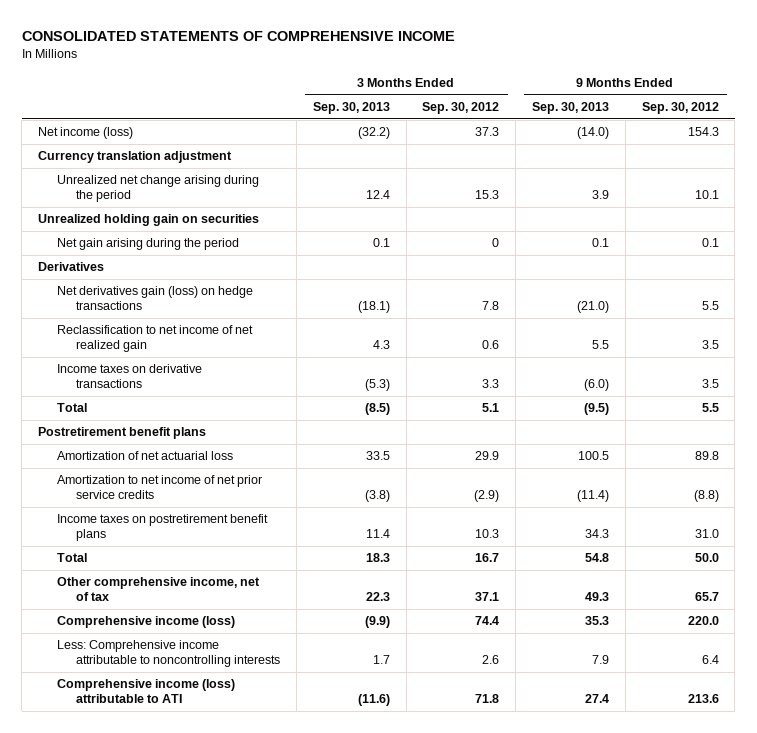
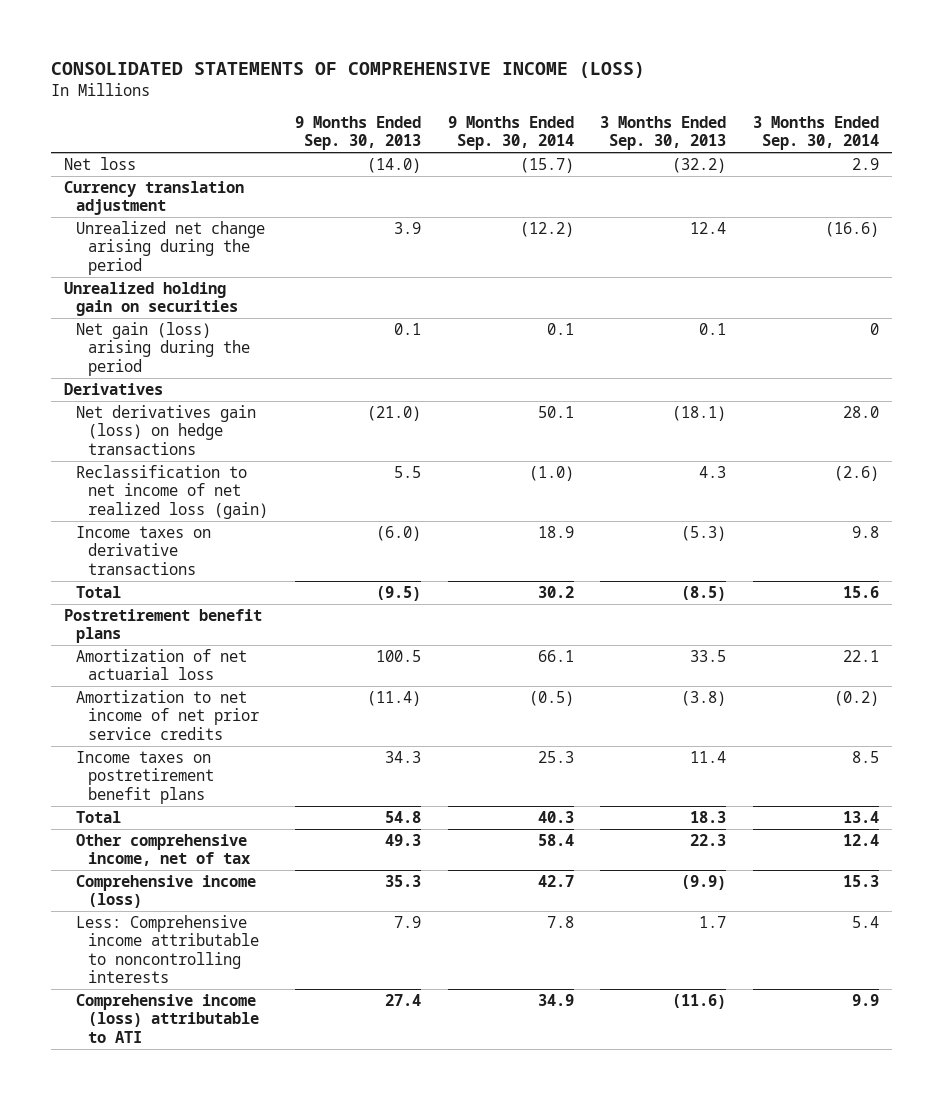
- CONSOLIDATED STATEMENTS OF COMPREHENSIVE INCOME
+ CONSOLIDATED STATEMENTS OF COMPREHENSIVE INCOME (LOSS)
- | 3 Months Ended Sep. 30, 2013 | 3 Months Ended Sep. 30, 2012 | 9 Months Ended Sep. 30, 2013 | 9 Months Ended Sep. 30, 2012
+ | 9 Months Ended Sep. 30, 2013 | 9 Months Ended Sep. 30, 2014 | 3 Months Ended Sep. 30, 2013 | 3 Months Ended Sep. 30, 2014
- Net income (loss) | (32.2) | 37.3 | (14.0) | 154.3
+ Net loss | (14.0) | (15.7) | (32.2) | 2.9
- Net gain arising during the period | 0.1 | 0 | 0.1 | 0.1
+ Net gain (loss) arising during the period | 0.1 | 0.1 | 0.1 | 0
- Reclassification to net income of net realized gain | 4.3 | 0.6 | 5.5 | 3.5
+ Reclassification to net income of net realized loss (gain) | 5.5 | (1.0) | 4.3 | (2.6)

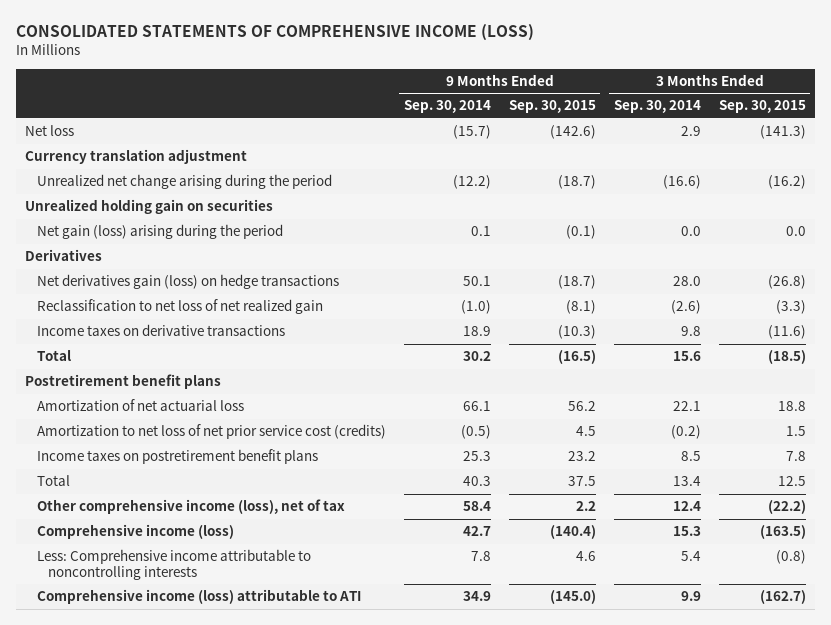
- | 9 Months Ended Sep. 30, 2013 | 9 Months Ended Sep. 30, 2014 | 3 Months Ended Sep. 30, 2013 | 3 Months Ended Sep. 30, 2014
+ | 9 Months Ended Sep. 30, 2014 | 9 Months Ended Sep. 30, 2015 | 3 Months Ended Sep. 30, 2014 | 3 Months Ended Sep. 30, 2015
- Net gain (loss) arising during the period | 0.1 | 0.1 | 0.1 | 0
+ Net gain (loss) arising during the period | 0.1 | (0.1) | 0.0 | 0.0
- Reclassification to net income of net realized loss (gain) | 5.5 | (1.0) | 4.3 | (2.6)
+ Reclassification to net loss of net realized gain | (1.0) | (8.1) | (2.6) | (3.3)
- Amortization to net income of net prior service credits | (11.4) | (0.5) | (3.8) | (0.2)
+ Amortization to net loss of net prior service cost (credits) | (0.5) | 4.5 | (0.2) | 1.5
- Other comprehensive income, net of tax | 49.3 | 58.4 | 22.3 | 12.4
+ Other comprehensive income (loss), net of tax | 58.4 | 2.2 | 12.4 | (22.2)

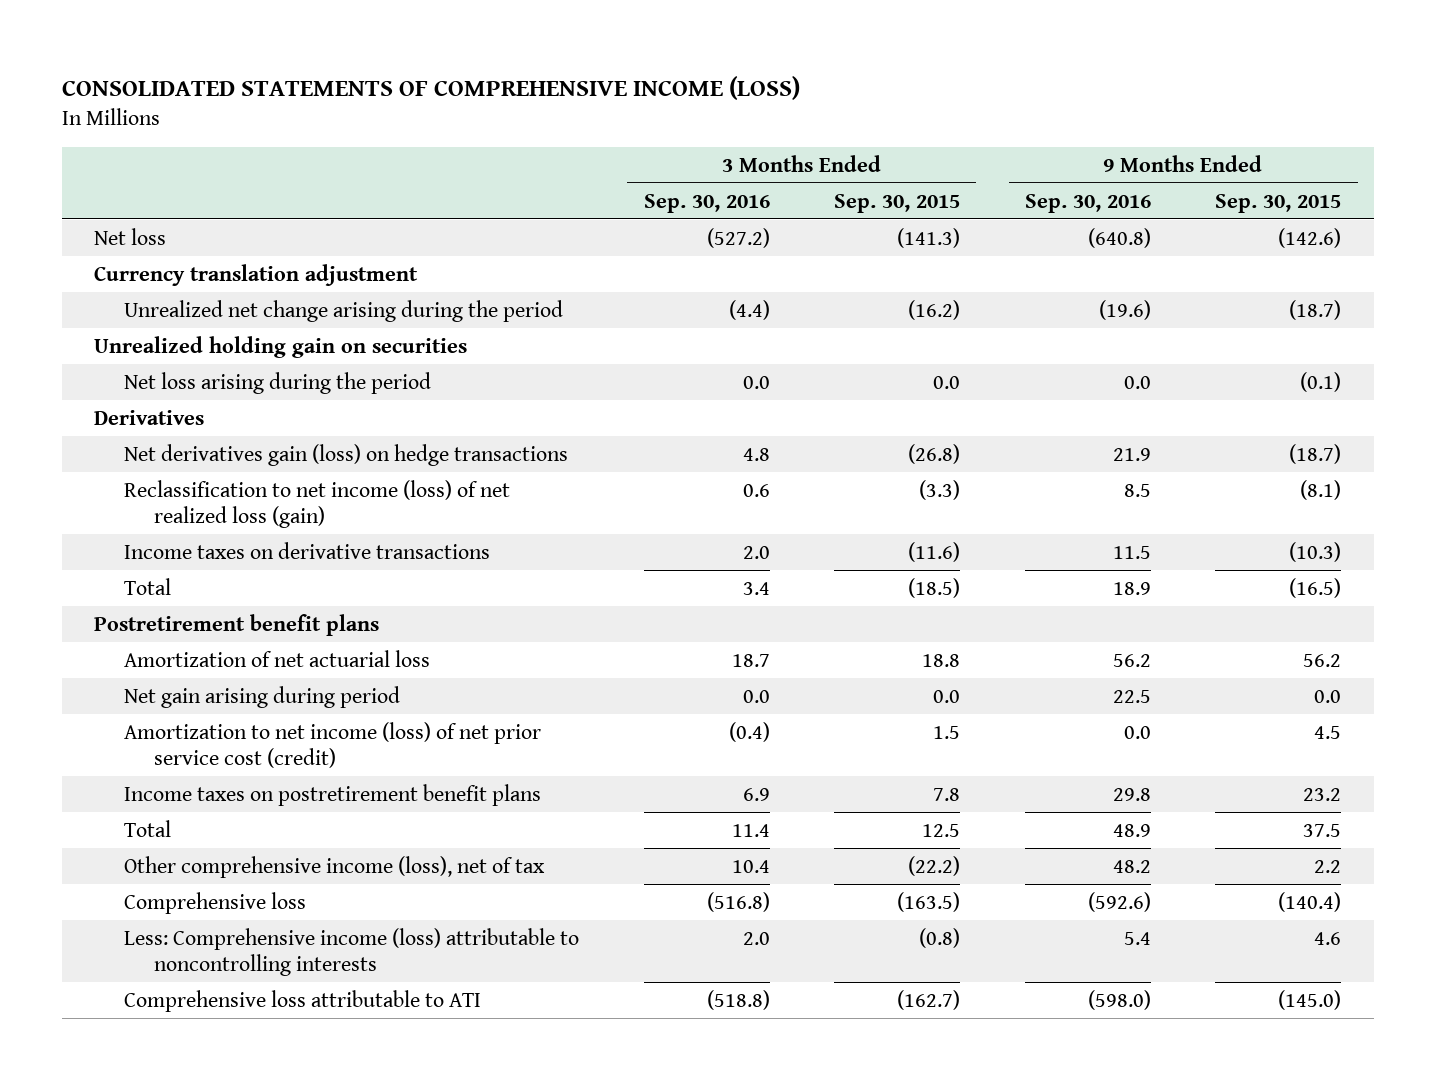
- | 9 Months Ended Sep. 30, 2014 | 9 Months Ended Sep. 30, 2015 | 3 Months Ended Sep. 30, 2014 | 3 Months Ended Sep. 30, 2015
+ | 3 Months Ended Sep. 30, 2016 | 3 Months Ended Sep. 30, 2015 | 9 Months Ended Sep. 30, 2016 | 9 Months Ended Sep. 30, 2015
- Net gain (loss) arising during the period | 0.1 | (0.1) | 0.0 | 0.0
+ Net loss arising during the period | 0.0 | 0.0 | 0.0 | (0.1)
- Reclassification to net loss of net realized gain | (1.0) | (8.1) | (2.6) | (3.3)
+ Reclassification to net income (loss) of net realized loss (gain) | 0.6 | (3.3) | 8.5 | (8.1)
- Amortization to net loss of net prior service cost (credits) | (0.5) | 4.5 | (0.2) | 1.5
+ Net gain arising during period | 0.0 | 0.0 | 22.5 | 0.0
+ Amortization to net income (loss) of net prior service cost (credit) | (0.4) | 1.5 | 0.0 | 4.5
- Comprehensive income (loss) | 42.7 | (140.4) | 15.3 | (163.5)
- Less: Comprehensive income attributable to noncontrolling interests | 7.8 | 4.6 | 5.4 | (0.8)
- Comprehensive income (loss) attributable to ATI | 34.9 | (145.0) | 9.9 | (162.7)
+ Comprehensive loss | (516.8) | (163.5) | (592.6) | (140.4)
+ Less: Comprehensive income (loss) attributable to noncontrolling interests | 2.0 | (0.8) | 5.4 | 4.6
+ Comprehensive loss attributable to ATI | (518.8) | (162.7) | (598.0) | (145.0)

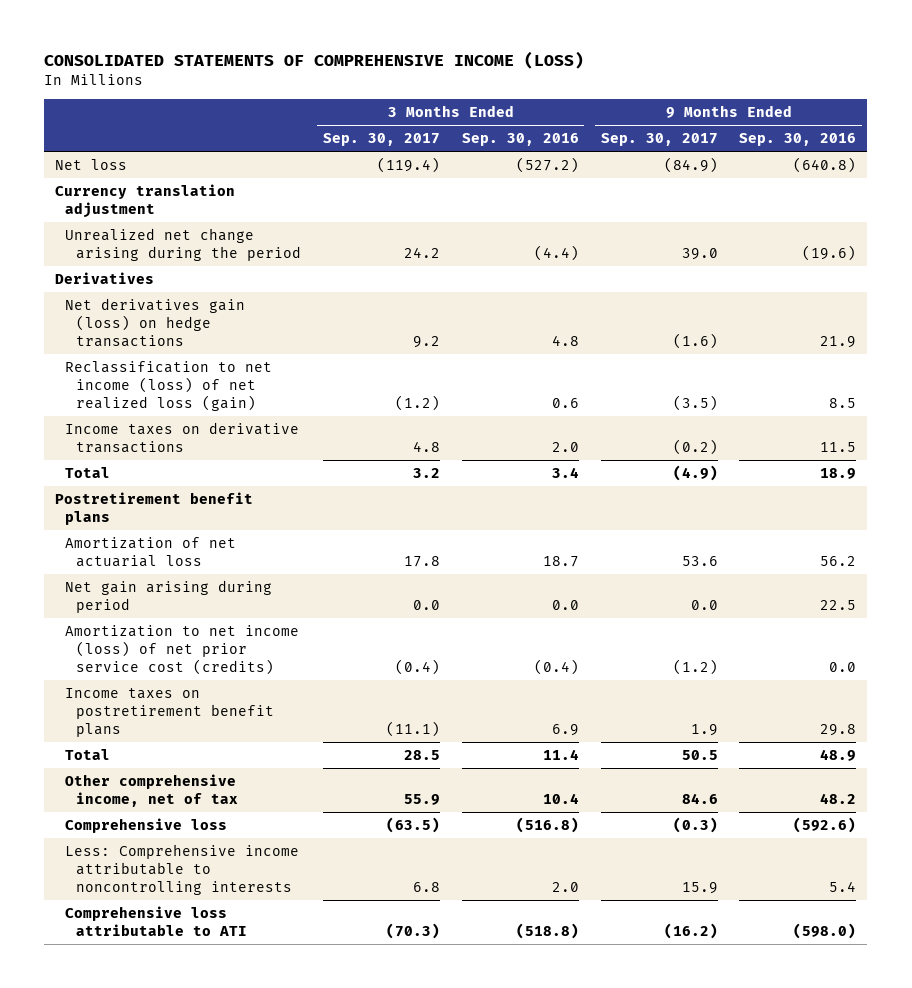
- | 3 Months Ended Sep. 30, 2016 | 3 Months Ended Sep. 30, 2015 | 9 Months Ended Sep. 30, 2016 | 9 Months Ended Sep. 30, 2015
+ | 3 Months Ended Sep. 30, 2017 | 3 Months Ended Sep. 30, 2016 | 9 Months Ended Sep. 30, 2017 | 9 Months Ended Sep. 30, 2016
- Unrealized holding gain on securities
- Net loss arising during the period | 0.0 | 0.0 | 0.0 | (0.1)
- Amortization to net income (loss) of net prior service cost (credit) | (0.4) | 1.5 | 0.0 | 4.5
+ Amortization to net income (loss) of net prior service cost (credits) | (0.4) | (0.4) | (1.2) | 0.0
- Other comprehensive income (loss), net of tax | 10.4 | (22.2) | 48.2 | 2.2
+ Other comprehensive income, net of tax | 55.9 | 10.4 | 84.6 | 48.2
- Less: Comprehensive income (loss) attributable to noncontrolling interests | 2.0 | (0.8) | 5.4 | 4.6
+ Less: Comprehensive income attributable to noncontrolling interests | 6.8 | 2.0 | 15.9 | 5.4

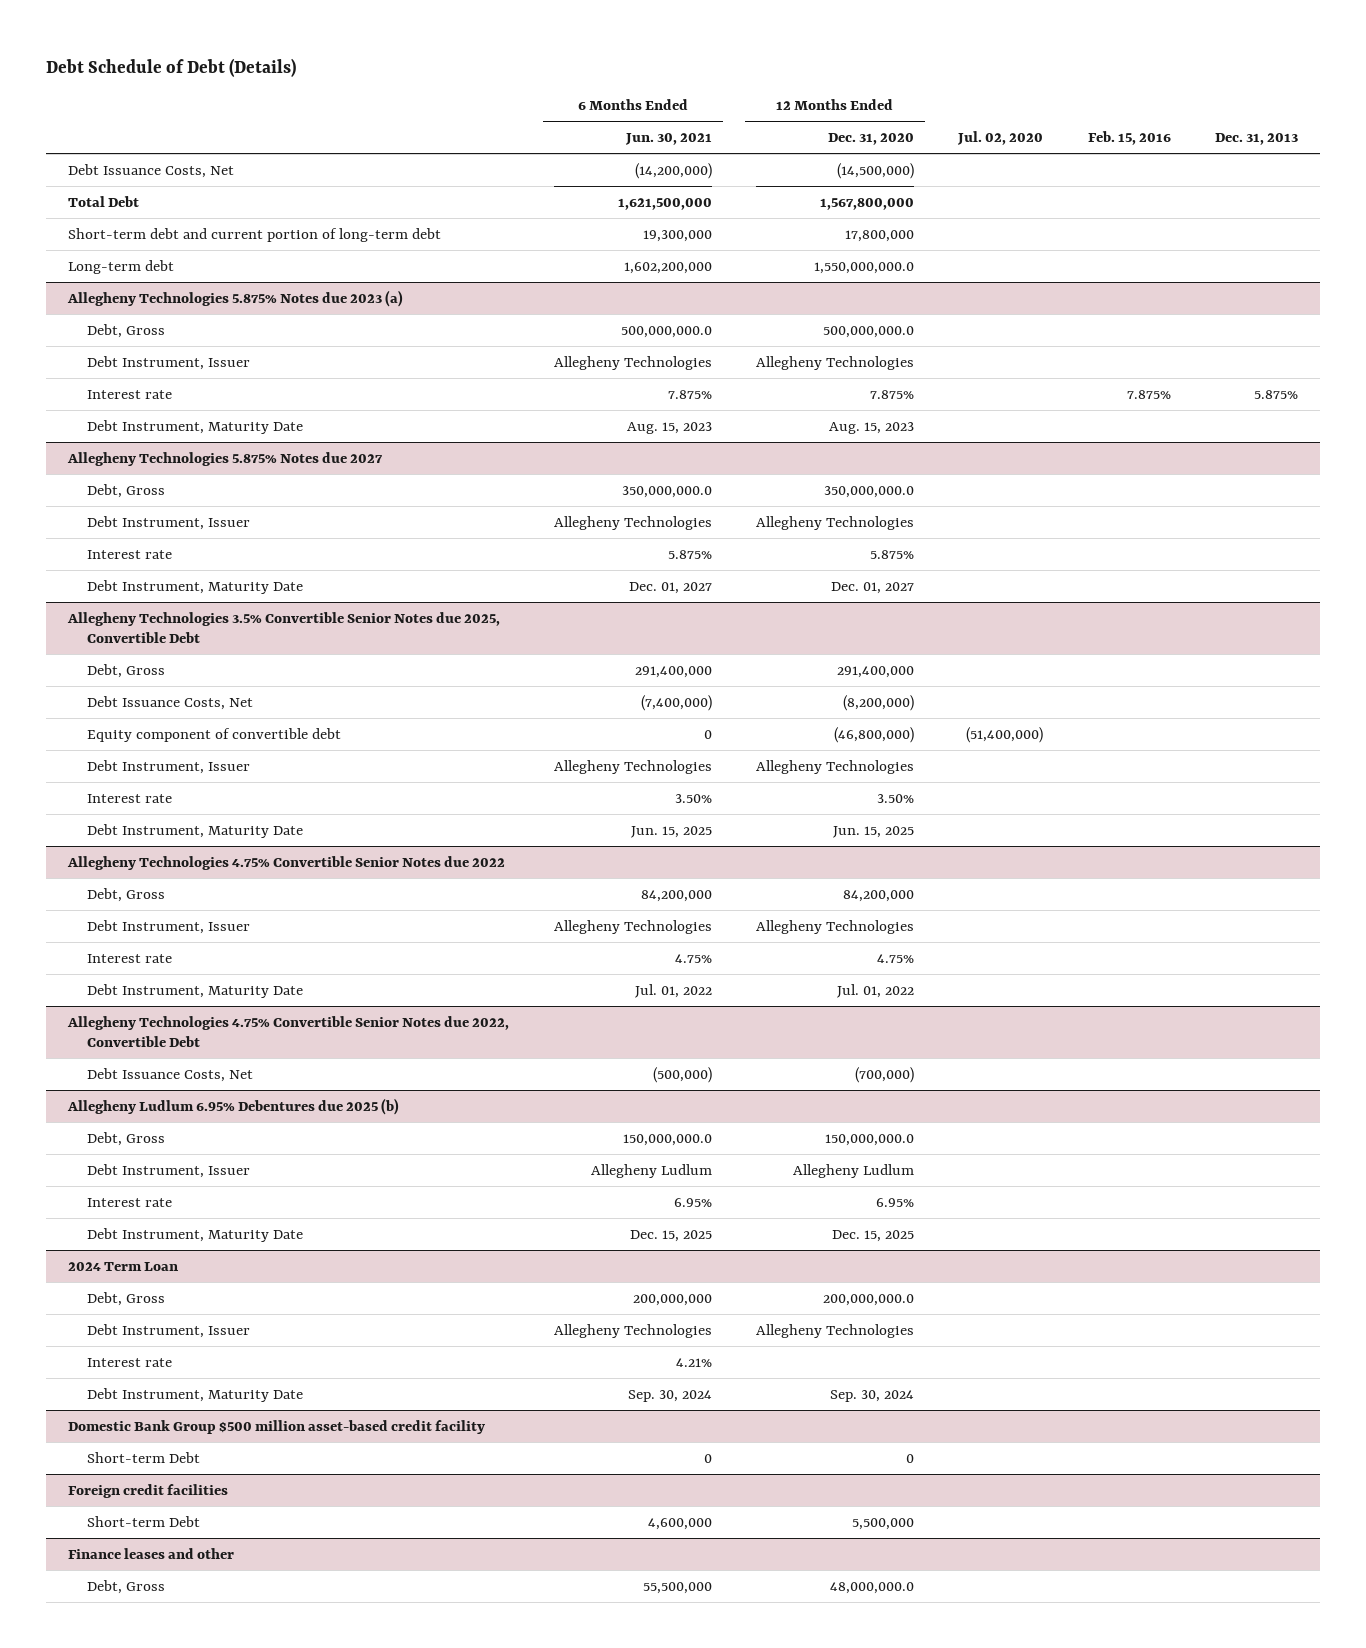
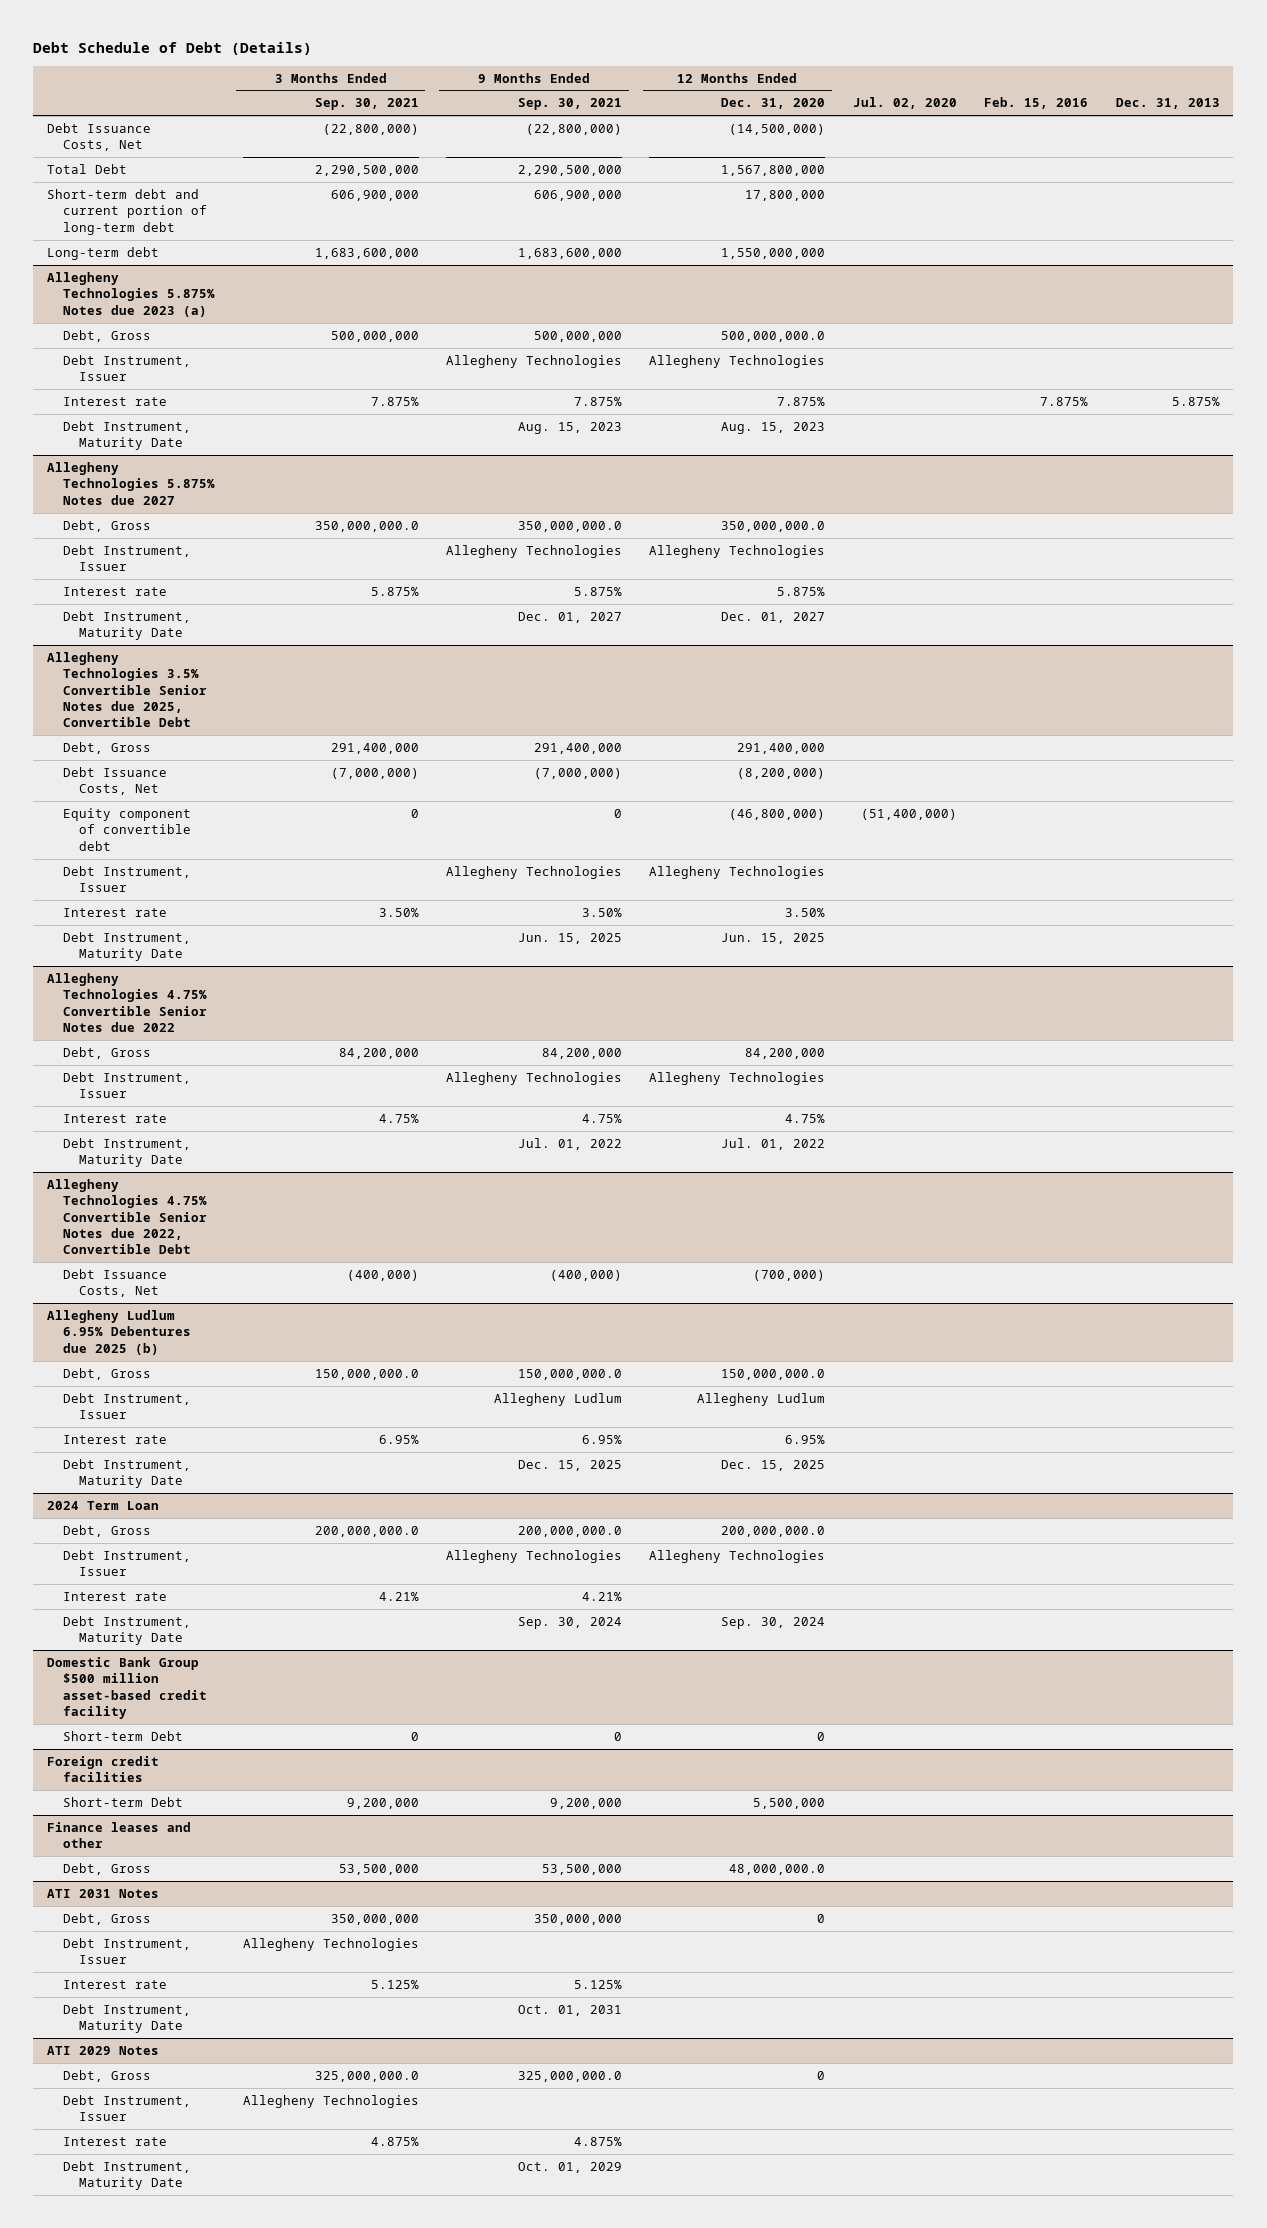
- | 6 Months Ended Jun. 30, 2021 | 12 Months Ended Dec. 31, 2020 | Jul. 02, 2020 | Feb. 15, 2016 | Dec. 31, 2013
+ | 3 Months Ended Sep. 30, 2021 | 9 Months Ended Sep. 30, 2021 | 12 Months Ended Dec. 31, 2020 | Jul. 02, 2020 | Feb. 15, 2016 | Dec. 31, 2013
- Long-term debt | 1,602,200,000 | 1,550,000,000.0 | | |
+ Long-term debt | 1,683,600,000 | 1,683,600,000 | 1,550,000,000 | | |
+ ATI 2031 Notes
+ Debt, Gross | 350,000,000 | 350,000,000 | 0 | | |
+ Debt Instrument, Issuer | Allegheny Technologies | | | | |
+ Interest rate | 5.125% | 5.125% | | | |
+ Debt Instrument, Maturity Date | | Oct. 01, 2031 | | | |
+ ATI 2029 Notes
+ Debt, Gross | 325,000,000.0 | 325,000,000.0 | 0 | | |
+ Debt Instrument, Issuer | Allegheny Technologies | | | | |
+ Interest rate | 4.875% | 4.875% | | | |
+ Debt Instrument, Maturity Date | | Oct. 01, 2029 | | | |

